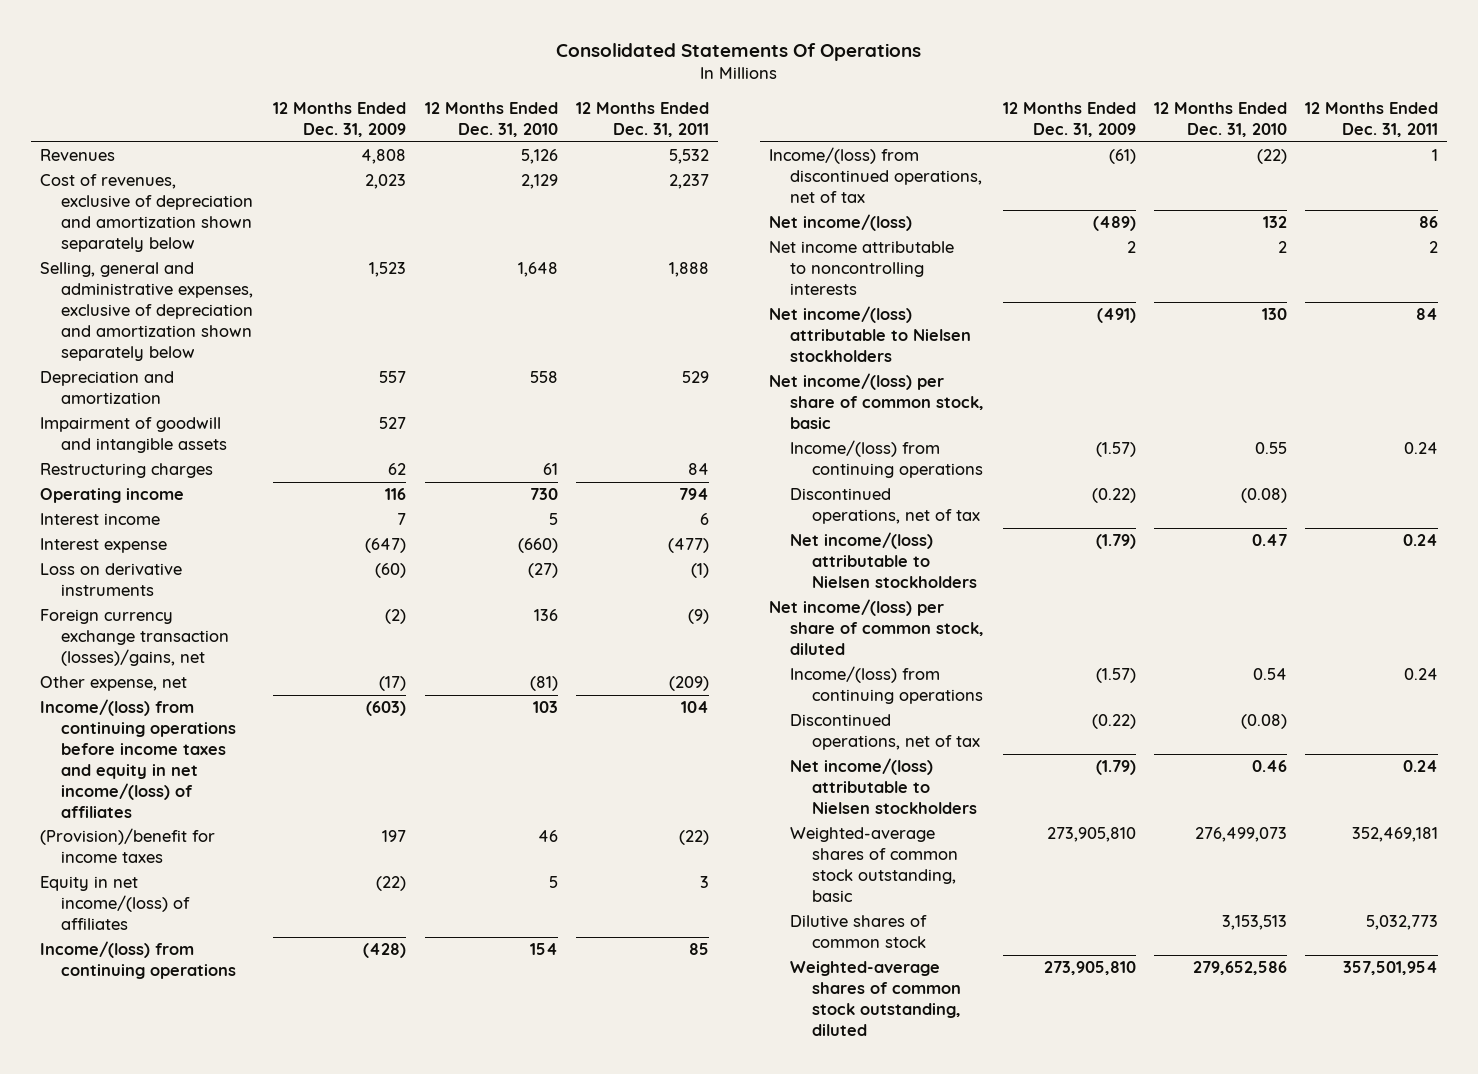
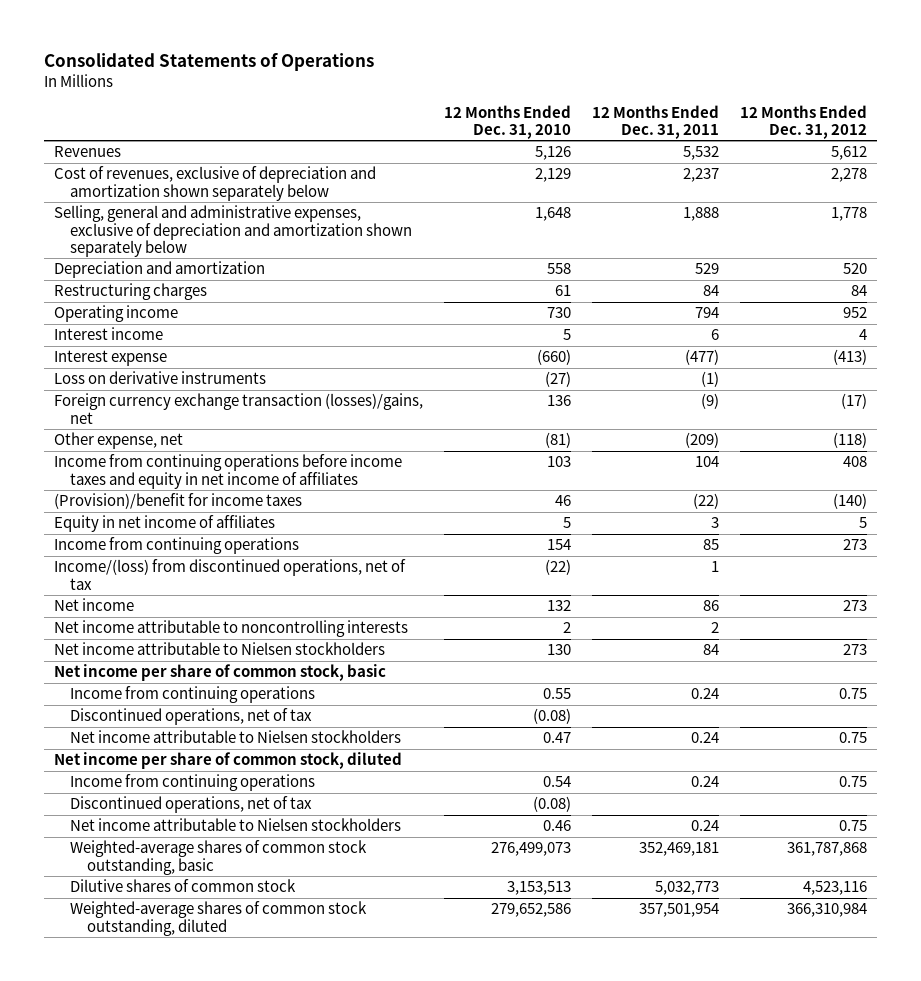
- Consolidated Statements Of Operations
+ Consolidated Statements of Operations
- | 12 Months Ended Dec. 31, 2009 | 12 Months Ended Dec. 31, 2010 | 12 Months Ended Dec. 31, 2011
+ | 12 Months Ended Dec. 31, 2010 | 12 Months Ended Dec. 31, 2011 | 12 Months Ended Dec. 31, 2012
- Impairment of goodwill and intangible assets | 527 | |
- Income/(loss) from continuing operations before income taxes and equity in net income/(loss) of affiliates | (603) | 103 | 104
+ Income from continuing operations before income taxes and equity in net income of affiliates | 103 | 104 | 408
- Equity in net income/(loss) of affiliates | (22) | 5 | 3
- Income/(loss) from continuing operations | (428) | 154 | 85
+ Equity in net income of affiliates | 5 | 3 | 5
+ Income from continuing operations | 154 | 85 | 273
- Net income/(loss) | (489) | 132 | 86
+ Net income | 132 | 86 | 273
- Net income/(loss) attributable to Nielsen stockholders | (491) | 130 | 84
- Net income/(loss) per share of common stock, basic
- Income/(loss) from continuing operations | (1.57) | 0.55 | 0.24
+ Net income attributable to Nielsen stockholders | 130 | 84 | 273
+ Net income per share of common stock, basic
+ Income from continuing operations | 0.55 | 0.24 | 0.75
- Net income/(loss) attributable to Nielsen stockholders | (1.79) | 0.47 | 0.24
- Net income/(loss) per share of common stock, diluted
- Income/(loss) from continuing operations | (1.57) | 0.54 | 0.24
+ Net income attributable to Nielsen stockholders | 0.47 | 0.24 | 0.75
+ Net income per share of common stock, diluted
+ Income from continuing operations | 0.54 | 0.24 | 0.75
- Net income/(loss) attributable to Nielsen stockholders | (1.79) | 0.46 | 0.24
+ Net income attributable to Nielsen stockholders | 0.46 | 0.24 | 0.75

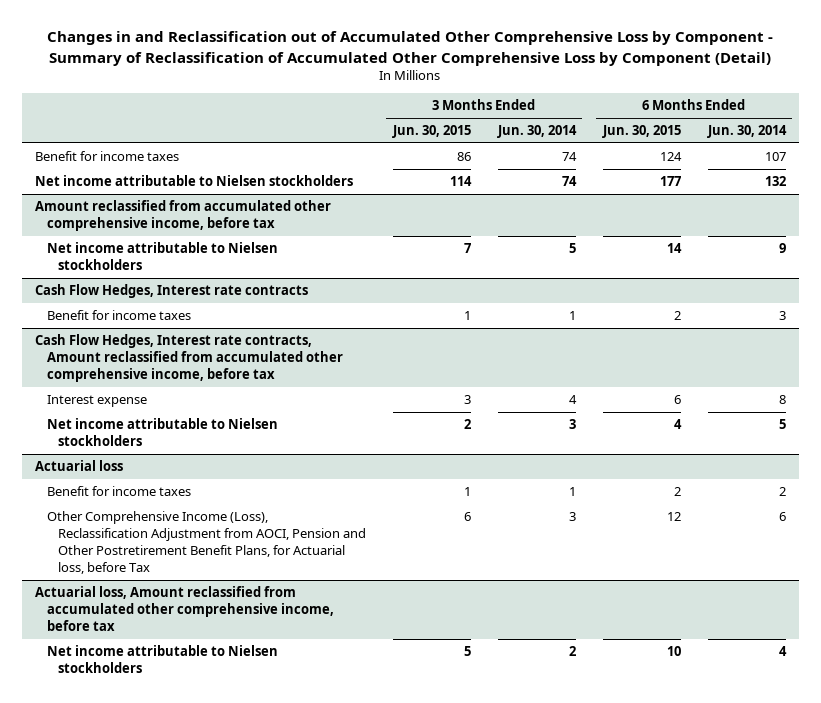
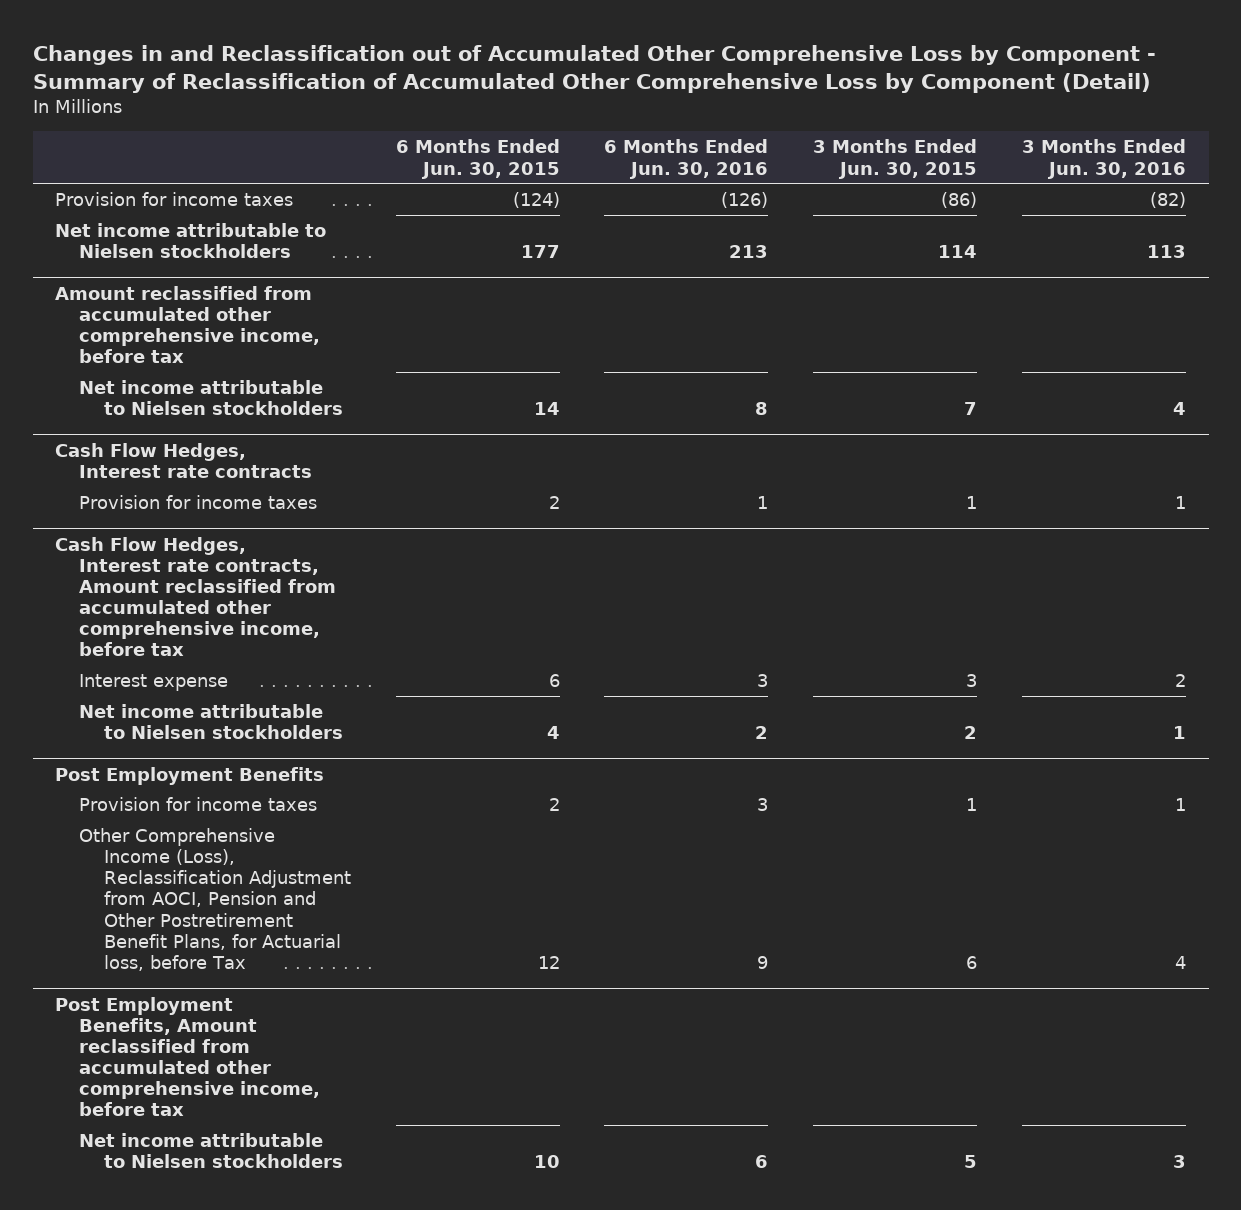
- | 3 Months Ended Jun. 30, 2015 | 3 Months Ended Jun. 30, 2014 | 6 Months Ended Jun. 30, 2015 | 6 Months Ended Jun. 30, 2014
+ | 6 Months Ended Jun. 30, 2015 | 6 Months Ended Jun. 30, 2016 | 3 Months Ended Jun. 30, 2015 | 3 Months Ended Jun. 30, 2016
- Benefit for income taxes | 86 | 74 | 124 | 107
+ Provision for income taxes | (124) | (126) | (86) | (82)
@ Cash Flow Hedges, Interest rate contracts
- Benefit for income taxes | 1 | 1 | 2 | 3
+ Provision for income taxes | 2 | 1 | 1 | 1
- Actuarial loss
- Benefit for income taxes | 1 | 1 | 2 | 2
+ Post Employment Benefits
+ Provision for income taxes | 2 | 3 | 1 | 1
- Actuarial loss, Amount reclassified from accumulated other comprehensive income, before tax
+ Post Employment Benefits, Amount reclassified from accumulated other comprehensive income, before tax

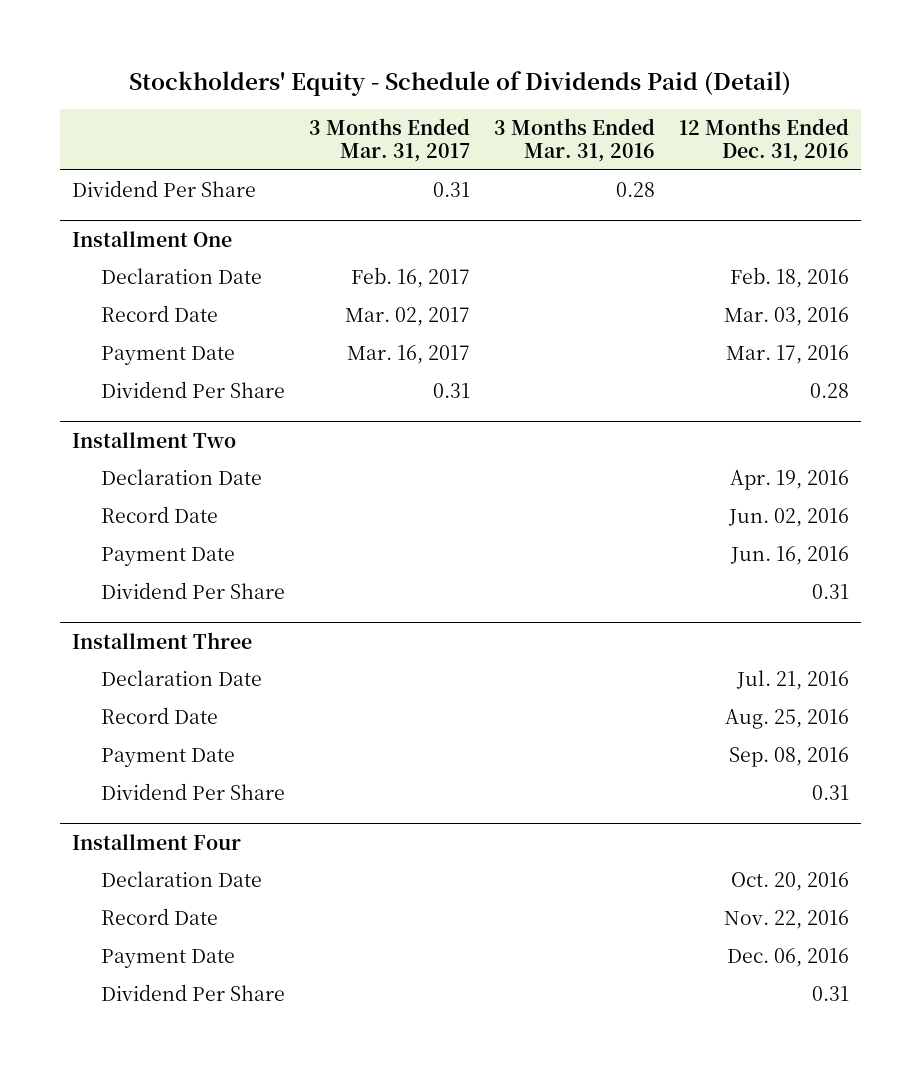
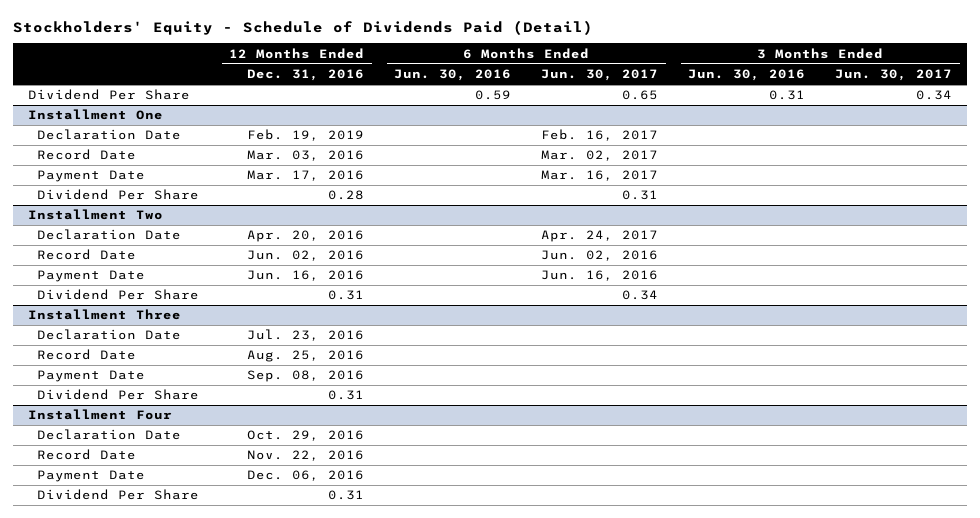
- | 3 Months Ended Mar. 31, 2017 | 3 Months Ended Mar. 31, 2016 | 12 Months Ended Dec. 31, 2016
+ | 12 Months Ended Dec. 31, 2016 | 6 Months Ended Jun. 30, 2016 | 6 Months Ended Jun. 30, 2017 | 3 Months Ended Jun. 30, 2016 | 3 Months Ended Jun. 30, 2017
@ Installment One
- Declaration Date | Feb. 16, 2017 | | Feb. 18, 2016
+ Declaration Date | Feb. 19, 2019 | | Feb. 16, 2017 | |
@ Installment Two
- Declaration Date | | | Apr. 19, 2016
+ Declaration Date | Apr. 20, 2016 | | Apr. 24, 2017 | |
@ Installment Three
- Declaration Date | | | Jul. 21, 2016
+ Declaration Date | Jul. 23, 2016 | | | |
@ Installment Four
- Declaration Date | | | Oct. 20, 2016
+ Declaration Date | Oct. 29, 2016 | | | |

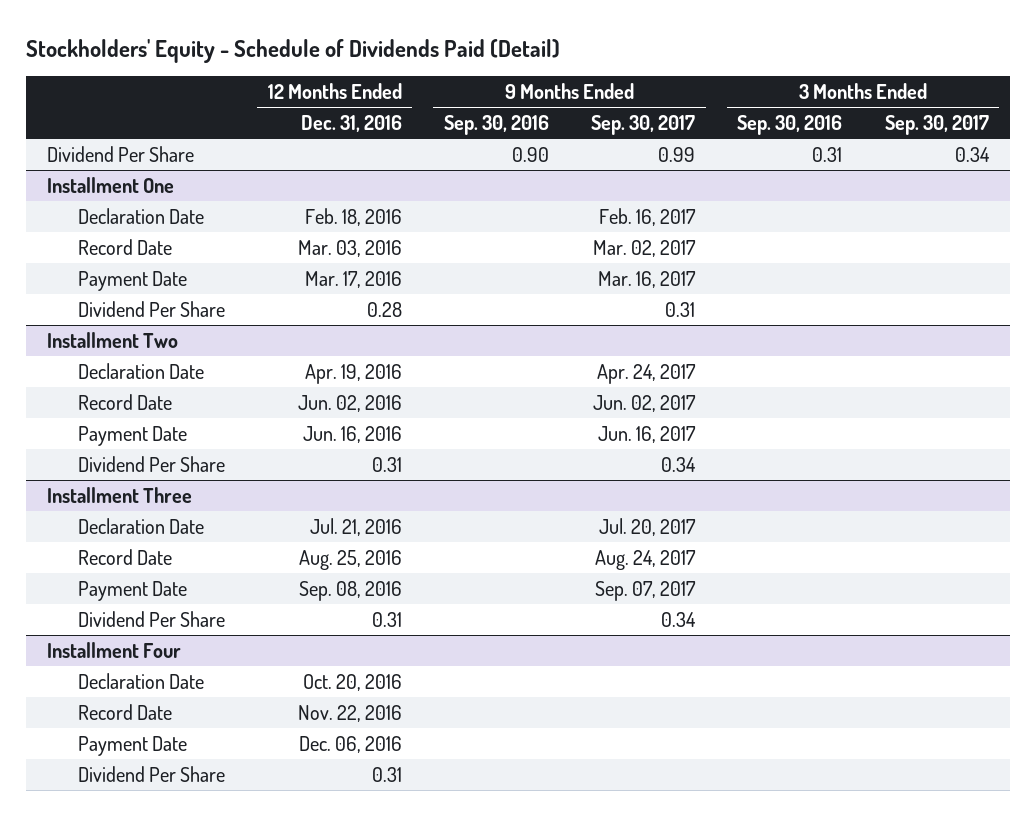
- | 12 Months Ended Dec. 31, 2016 | 6 Months Ended Jun. 30, 2016 | 6 Months Ended Jun. 30, 2017 | 3 Months Ended Jun. 30, 2016 | 3 Months Ended Jun. 30, 2017
+ | 12 Months Ended Dec. 31, 2016 | 9 Months Ended Sep. 30, 2016 | 9 Months Ended Sep. 30, 2017 | 3 Months Ended Sep. 30, 2016 | 3 Months Ended Sep. 30, 2017
@ Installment One
- Declaration Date | Feb. 19, 2019 | | Feb. 16, 2017 | |
+ Declaration Date | Feb. 18, 2016 | | Feb. 16, 2017 | |
@ Installment Two
- Declaration Date | Apr. 20, 2016 | | Apr. 24, 2017 | |
+ Declaration Date | Apr. 19, 2016 | | Apr. 24, 2017 | |
@ Installment Three
- Declaration Date | Jul. 23, 2016 | | | |
+ Declaration Date | Jul. 21, 2016 | | Jul. 20, 2017 | |
@ Installment Four
- Declaration Date | Oct. 29, 2016 | | | |
+ Declaration Date | Oct. 20, 2016 | | | |

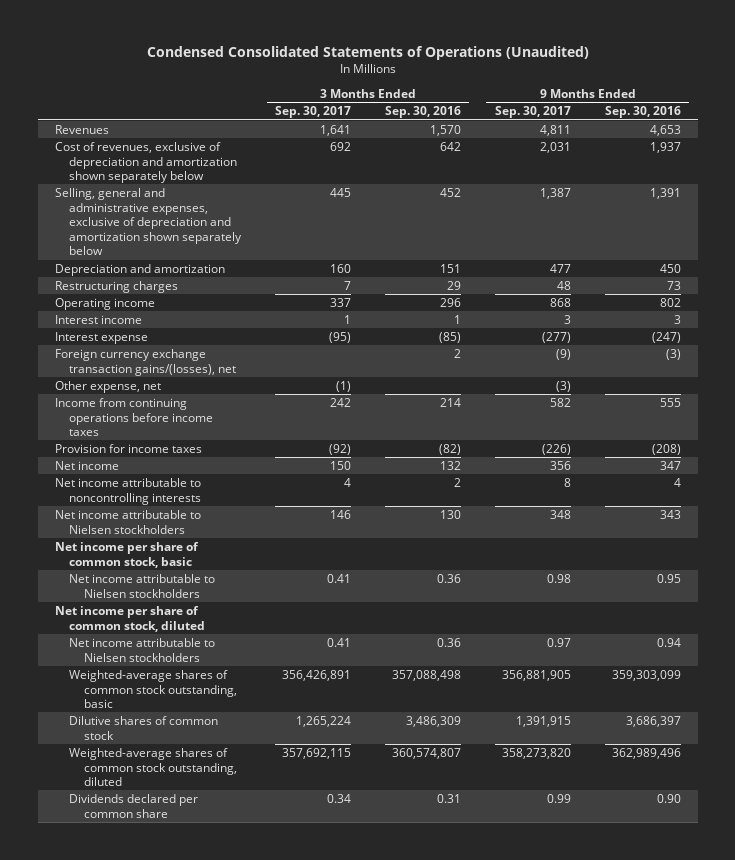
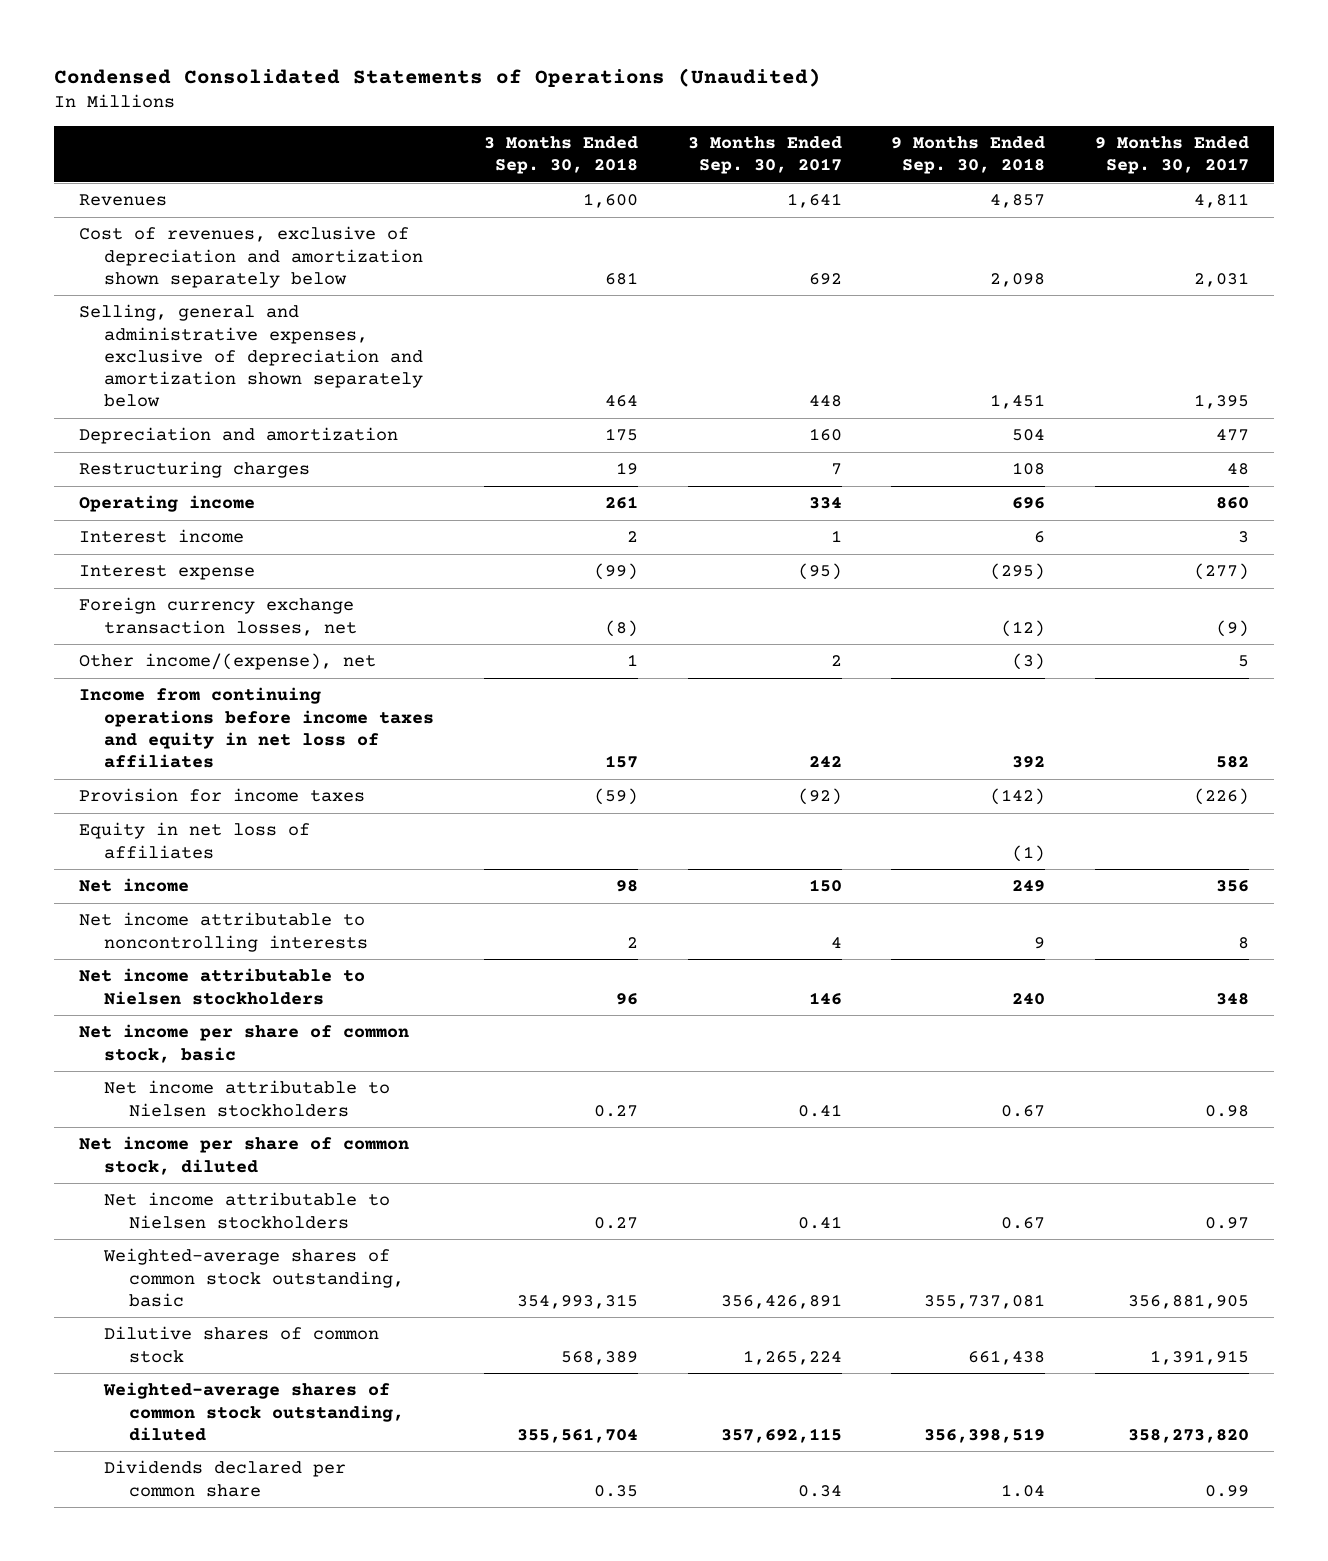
- | 3 Months Ended Sep. 30, 2017 | 3 Months Ended Sep. 30, 2016 | 9 Months Ended Sep. 30, 2017 | 9 Months Ended Sep. 30, 2016
+ | 3 Months Ended Sep. 30, 2018 | 3 Months Ended Sep. 30, 2017 | 9 Months Ended Sep. 30, 2018 | 9 Months Ended Sep. 30, 2017
- Selling, general and administrative expenses, exclusive of depreciation and amortization shown separately below | 445 | 452 | 1,387 | 1,391
+ Selling, general and administrative expenses, exclusive of depreciation and amortization shown separately below | 464 | 448 | 1,451 | 1,395
- Operating income | 337 | 296 | 868 | 802
+ Operating income | 261 | 334 | 696 | 860
- Foreign currency exchange transaction gains/(losses), net | | 2 | (9) | (3)
- Other expense, net | (1) | | (3) |
- Income from continuing operations before income taxes | 242 | 214 | 582 | 555
+ Foreign currency exchange transaction losses, net | (8) | | (12) | (9)
+ Other income/(expense), net | 1 | 2 | (3) | 5
+ Income from continuing operations before income taxes and equity in net loss of affiliates | 157 | 242 | 392 | 582
+ Equity in net loss of affiliates | | | (1) |

